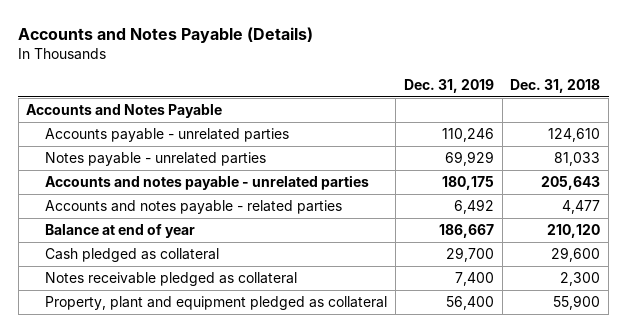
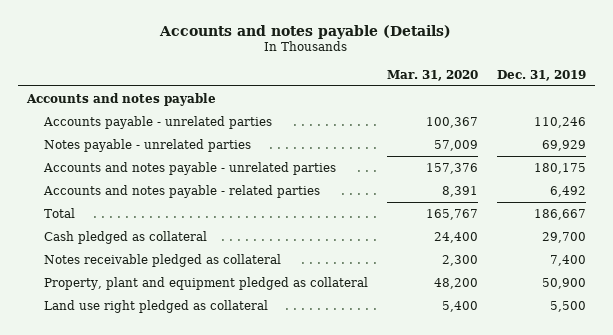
- Accounts and Notes Payable (Details)
+ Accounts and notes payable (Details)
- | Dec. 31, 2019 | Dec. 31, 2018
+ | Mar. 31, 2020 | Dec. 31, 2019
- Accounts and Notes Payable
+ Accounts and notes payable
- Balance at end of year | 186,667 | 210,120
+ Total | 165,767 | 186,667
- Property, plant and equipment pledged as collateral | 56,400 | 55,900
+ Property, plant and equipment pledged as collateral | 48,200 | 50,900
+ Land use right pledged as collateral | 5,400 | 5,500

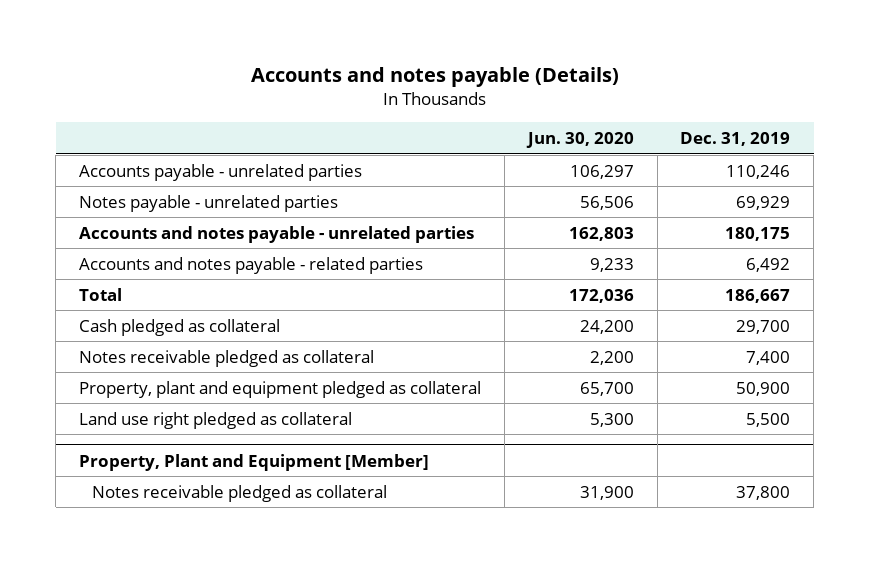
- | Mar. 31, 2020 | Dec. 31, 2019
+ | Jun. 30, 2020 | Dec. 31, 2019
- Accounts and notes payable
+ Property, Plant and Equipment [Member]
+ Notes receivable pledged as collateral | 31,900 | 37,800

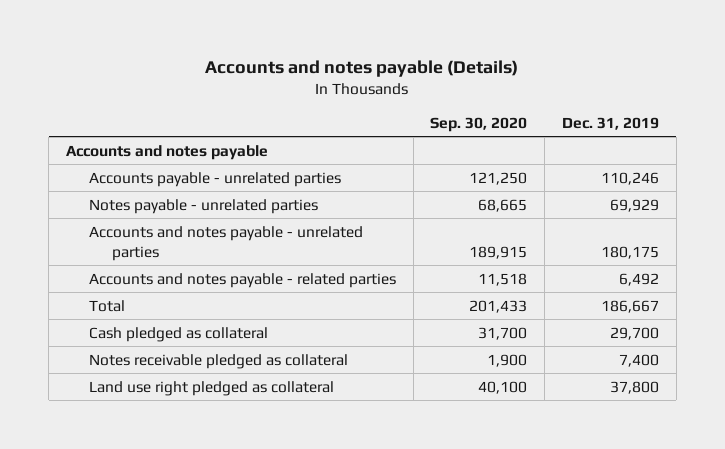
- | Jun. 30, 2020 | Dec. 31, 2019
+ | Sep. 30, 2020 | Dec. 31, 2019
+ Accounts and notes payable
- Property, plant and equipment pledged as collateral | 65,700 | 50,900
- Land use right pledged as collateral | 5,300 | 5,500
- Property, Plant and Equipment [Member]
- Notes receivable pledged as collateral | 31,900 | 37,800
+ Land use right pledged as collateral | 40,100 | 37,800

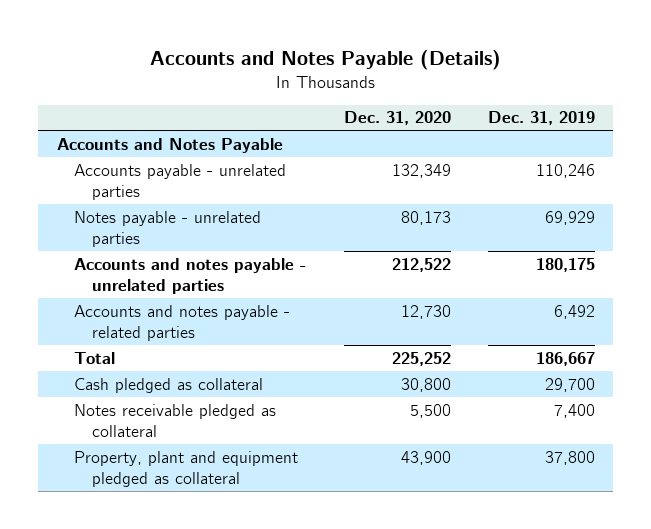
- Accounts and notes payable (Details)
+ Accounts and Notes Payable (Details)
- | Sep. 30, 2020 | Dec. 31, 2019
+ | Dec. 31, 2020 | Dec. 31, 2019
- Accounts and notes payable
+ Accounts and Notes Payable
- Land use right pledged as collateral | 40,100 | 37,800
+ Property, plant and equipment pledged as collateral | 43,900 | 37,800

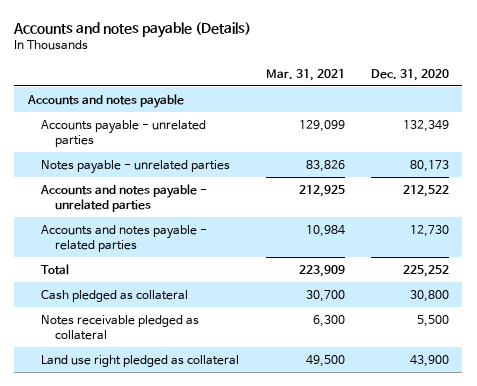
- Accounts and Notes Payable (Details)
+ Accounts and notes payable (Details)
- | Dec. 31, 2020 | Dec. 31, 2019
+ | Mar. 31, 2021 | Dec. 31, 2020
- Accounts and Notes Payable
+ Accounts and notes payable
- Property, plant and equipment pledged as collateral | 43,900 | 37,800
+ Land use right pledged as collateral | 49,500 | 43,900

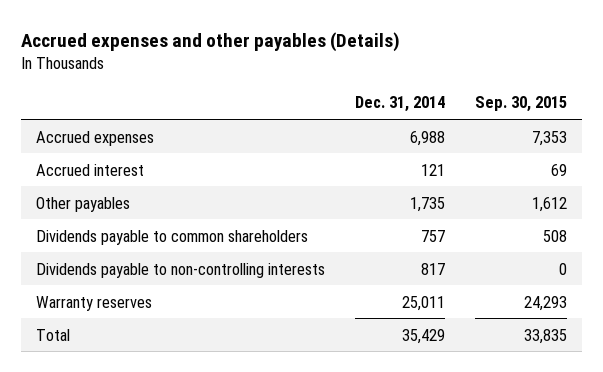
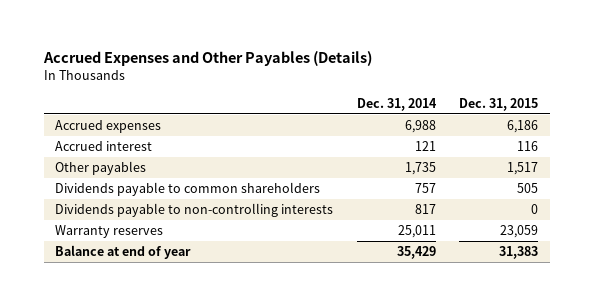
- Accrued expenses and other payables (Details)
+ Accrued Expenses and Other Payables (Details)
- | Dec. 31, 2014 | Sep. 30, 2015
+ | Dec. 31, 2014 | Dec. 31, 2015
- Total | 35,429 | 33,835
+ Balance at end of year | 35,429 | 31,383

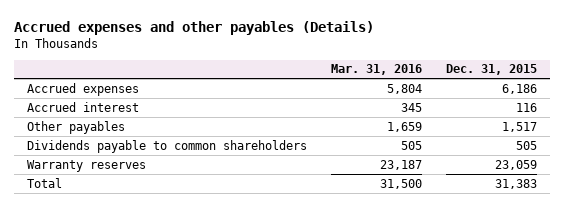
- Accrued Expenses and Other Payables (Details)
+ Accrued expenses and other payables (Details)
- | Dec. 31, 2014 | Dec. 31, 2015
+ | Mar. 31, 2016 | Dec. 31, 2015
- Dividends payable to non-controlling interests | 817 | 0
- Balance at end of year | 35,429 | 31,383
+ Total | 31,500 | 31,383

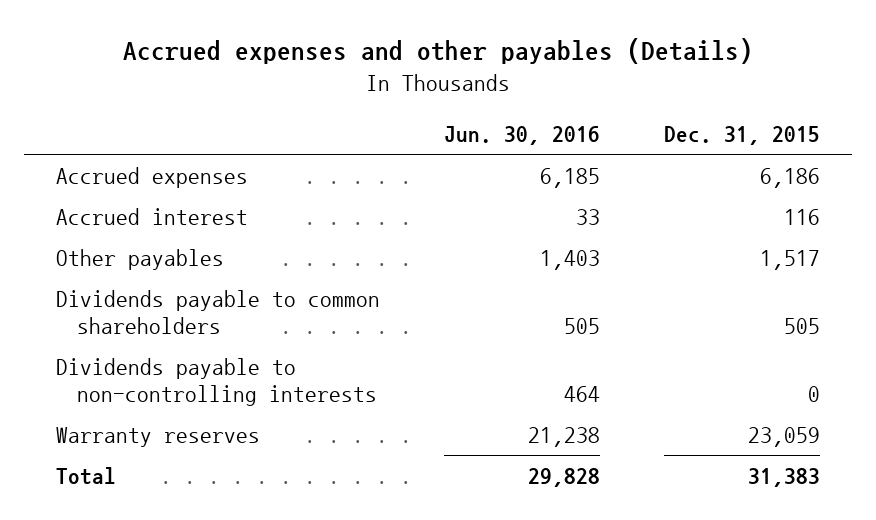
- | Mar. 31, 2016 | Dec. 31, 2015
+ | Jun. 30, 2016 | Dec. 31, 2015
+ Dividends payable to non-controlling interests | 464 | 0

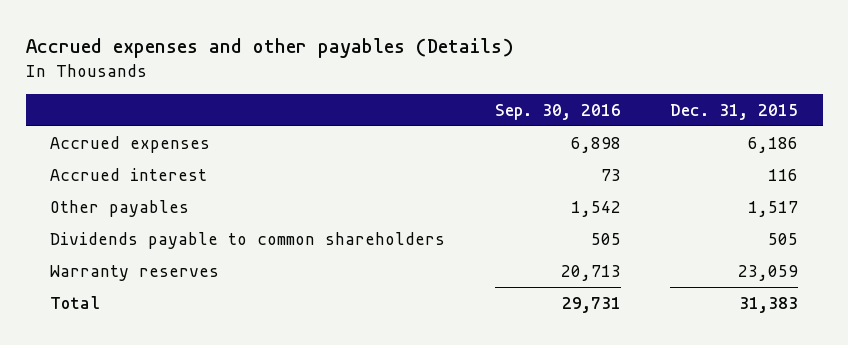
- | Jun. 30, 2016 | Dec. 31, 2015
+ | Sep. 30, 2016 | Dec. 31, 2015
- Dividends payable to non-controlling interests | 464 | 0

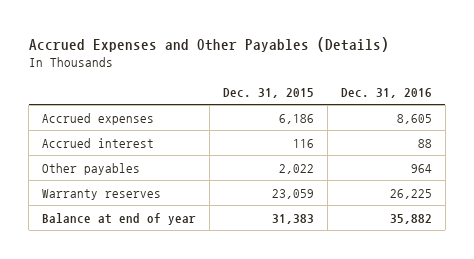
- Accrued expenses and other payables (Details)
+ Accrued Expenses and Other Payables (Details)
- | Sep. 30, 2016 | Dec. 31, 2015
+ | Dec. 31, 2015 | Dec. 31, 2016
- Other payables | 1,542 | 1,517
- Dividends payable to common shareholders | 505 | 505
+ Other payables | 2,022 | 964
- Total | 29,731 | 31,383
+ Balance at end of year | 31,383 | 35,882

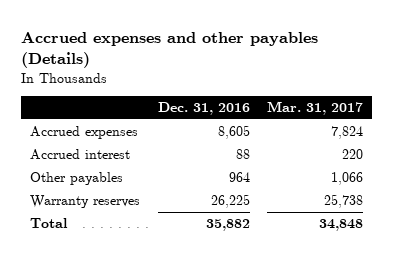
- Accrued Expenses and Other Payables (Details)
+ Accrued expenses and other payables (Details)
- | Dec. 31, 2015 | Dec. 31, 2016
+ | Dec. 31, 2016 | Mar. 31, 2017
- Balance at end of year | 31,383 | 35,882
+ Total | 35,882 | 34,848

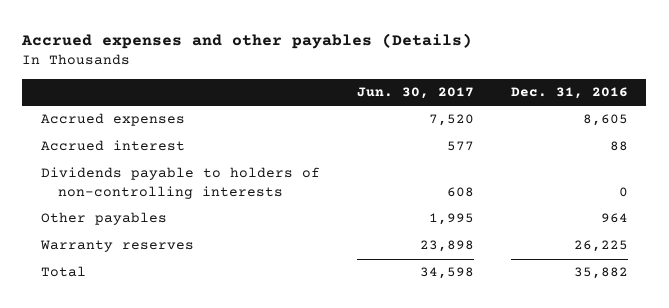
- | Dec. 31, 2016 | Mar. 31, 2017
+ | Jun. 30, 2017 | Dec. 31, 2016
+ Dividends payable to holders of non-controlling interests | 608 | 0

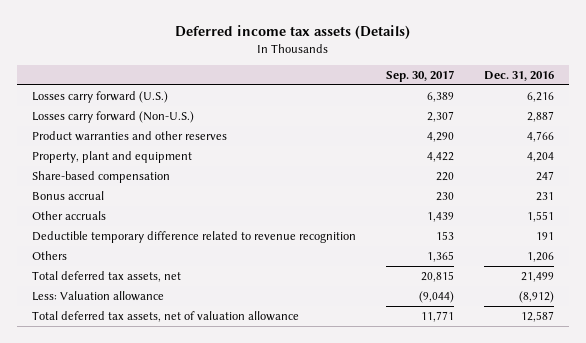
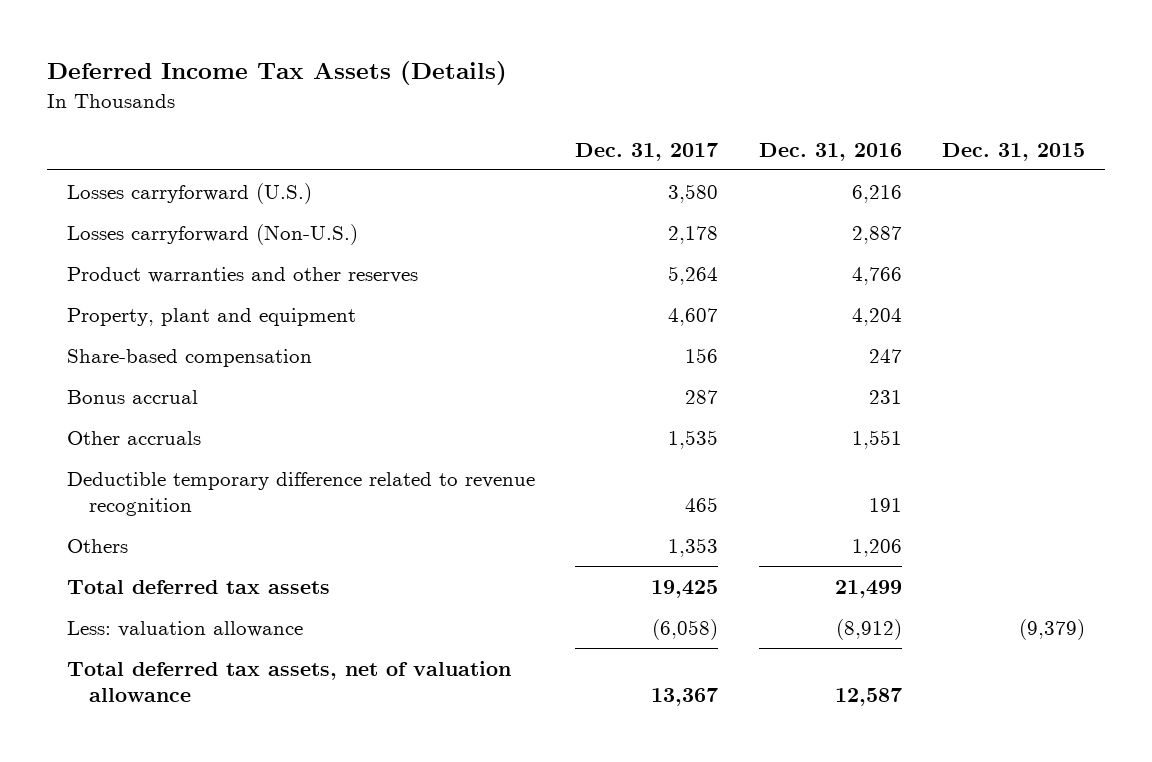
- Deferred income tax assets (Details)
+ Deferred Income Tax Assets (Details)
- | Sep. 30, 2017 | Dec. 31, 2016
+ | Dec. 31, 2017 | Dec. 31, 2016 | Dec. 31, 2015
- Losses carry forward (U.S.) | 6,389 | 6,216
- Losses carry forward (Non-U.S.) | 2,307 | 2,887
+ Losses carryforward (U.S.) | 3,580 | 6,216 |
+ Losses carryforward (Non-U.S.) | 2,178 | 2,887 |
- Total deferred tax assets, net | 20,815 | 21,499
- Less: Valuation allowance | (9,044) | (8,912)
+ Total deferred tax assets | 19,425 | 21,499 |
+ Less: valuation allowance | (6,058) | (8,912) | (9,379)

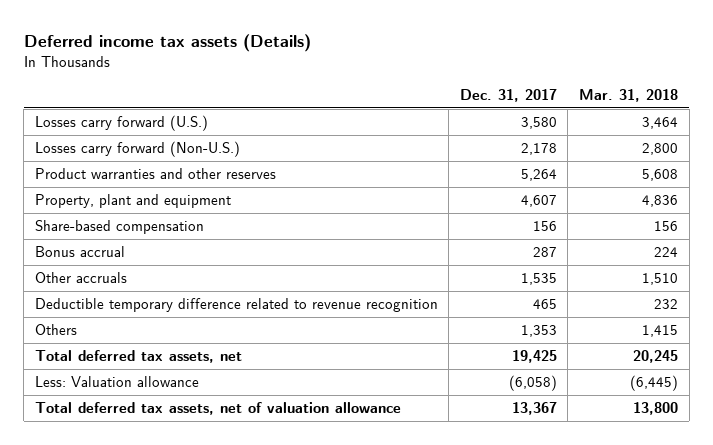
- Deferred Income Tax Assets (Details)
+ Deferred income tax assets (Details)
- | Dec. 31, 2017 | Dec. 31, 2016 | Dec. 31, 2015
+ | Dec. 31, 2017 | Mar. 31, 2018
- Losses carryforward (U.S.) | 3,580 | 6,216 |
- Losses carryforward (Non-U.S.) | 2,178 | 2,887 |
+ Losses carry forward (U.S.) | 3,580 | 3,464
+ Losses carry forward (Non-U.S.) | 2,178 | 2,800
- Total deferred tax assets | 19,425 | 21,499 |
- Less: valuation allowance | (6,058) | (8,912) | (9,379)
+ Total deferred tax assets, net | 19,425 | 20,245
+ Less: Valuation allowance | (6,058) | (6,445)

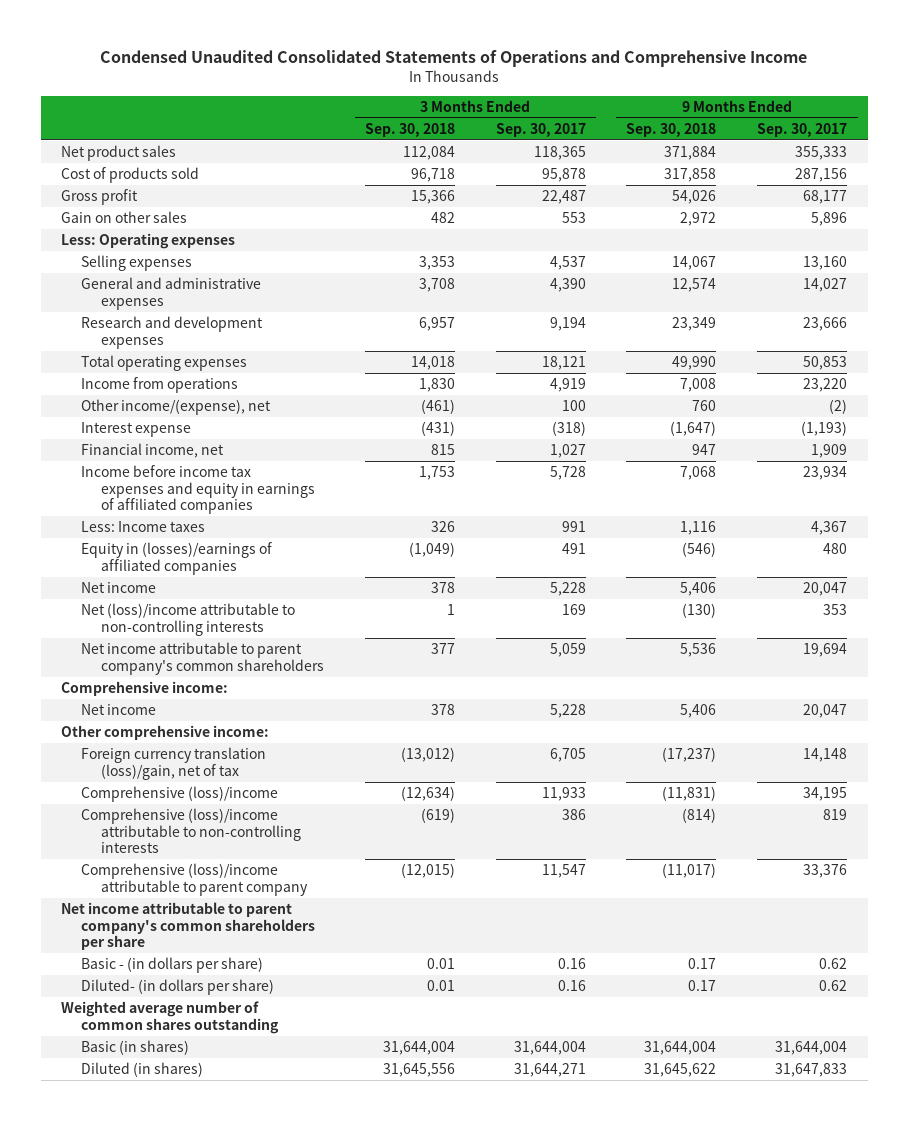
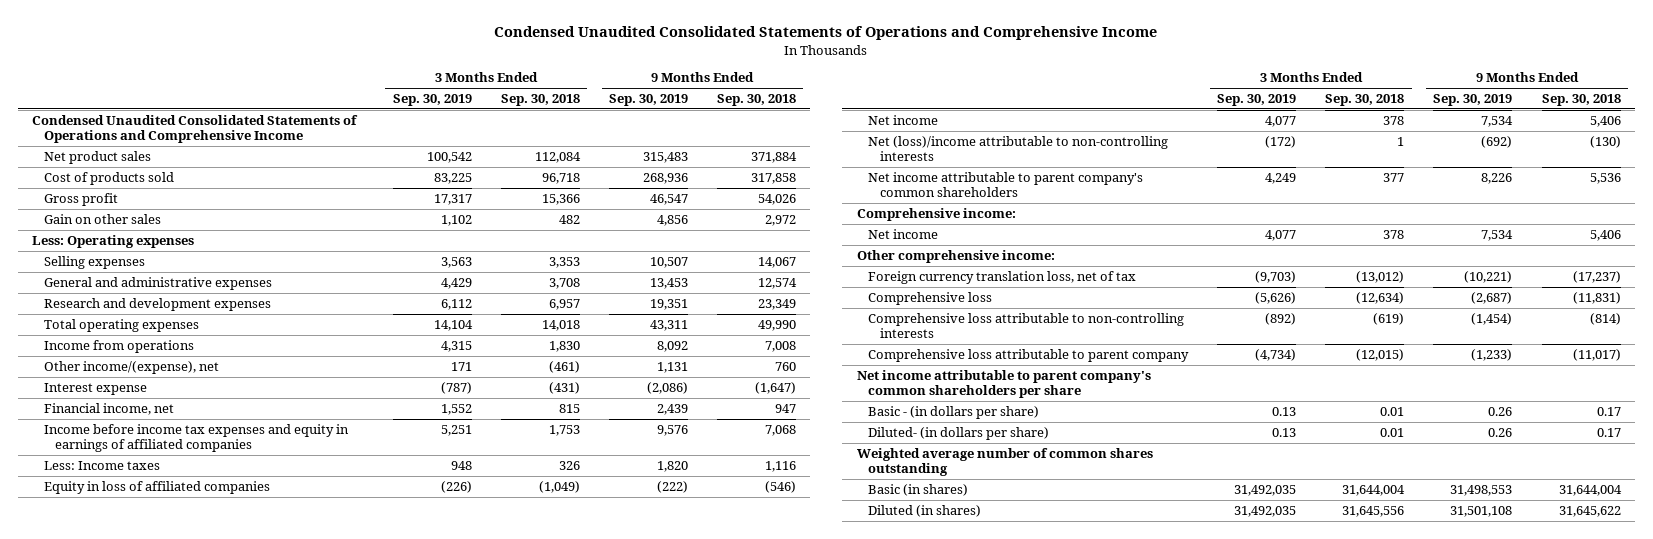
- | 3 Months Ended Sep. 30, 2018 | 3 Months Ended Sep. 30, 2017 | 9 Months Ended Sep. 30, 2018 | 9 Months Ended Sep. 30, 2017
+ | 3 Months Ended Sep. 30, 2019 | 3 Months Ended Sep. 30, 2018 | 9 Months Ended Sep. 30, 2019 | 9 Months Ended Sep. 30, 2018
+ Condensed Unaudited Consolidated Statements of Operations and Comprehensive Income
- Equity in (losses)/earnings of affiliated companies | (1,049) | 491 | (546) | 480
+ Equity in loss of affiliated companies | (226) | (1,049) | (222) | (546)
- Foreign currency translation (loss)/gain, net of tax | (13,012) | 6,705 | (17,237) | 14,148
- Comprehensive (loss)/income | (12,634) | 11,933 | (11,831) | 34,195
- Comprehensive (loss)/income attributable to non-controlling interests | (619) | 386 | (814) | 819
- Comprehensive (loss)/income attributable to parent company | (12,015) | 11,547 | (11,017) | 33,376
+ Foreign currency translation loss, net of tax | (9,703) | (13,012) | (10,221) | (17,237)
+ Comprehensive loss | (5,626) | (12,634) | (2,687) | (11,831)
+ Comprehensive loss attributable to non-controlling interests | (892) | (619) | (1,454) | (814)
+ Comprehensive loss attributable to parent company | (4,734) | (12,015) | (1,233) | (11,017)

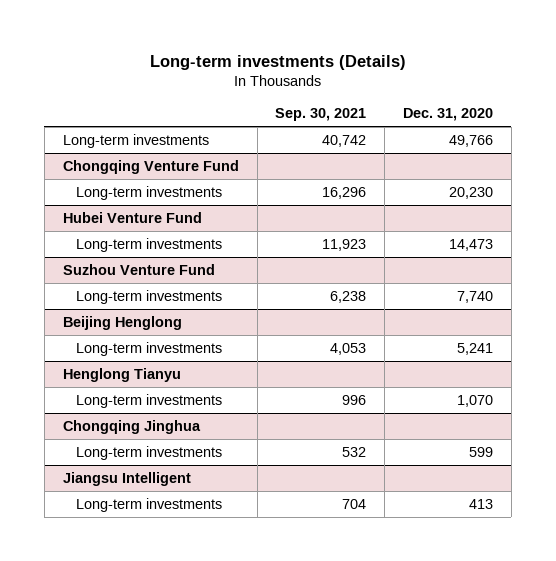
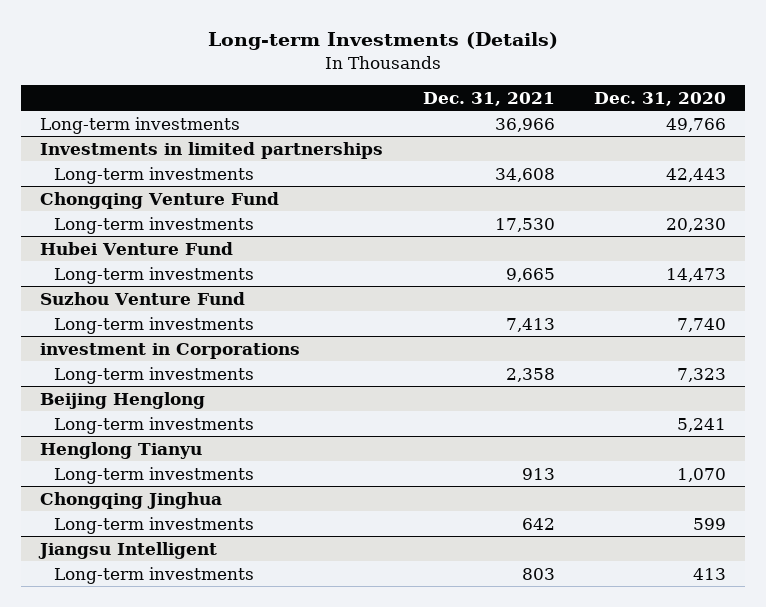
- Long-term investments (Details)
+ Long-term Investments (Details)
- | Sep. 30, 2021 | Dec. 31, 2020
+ | Dec. 31, 2021 | Dec. 31, 2020
+ Investments in limited partnerships
+ Long-term investments | 34,608 | 42,443
+ investment in Corporations
+ Long-term investments | 2,358 | 7,323

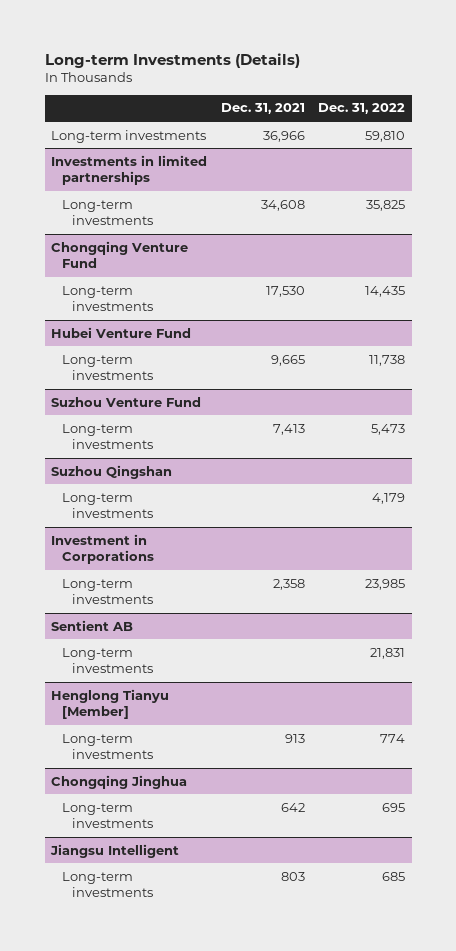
- | Dec. 31, 2021 | Dec. 31, 2020
+ | Dec. 31, 2021 | Dec. 31, 2022
- investment in Corporations
+ Suzhou Qingshan
+ Long-term investments | | 4,179
+ Investment in Corporations
- Beijing Henglong
+ Sentient AB
- Henglong Tianyu
+ Henglong Tianyu [Member]

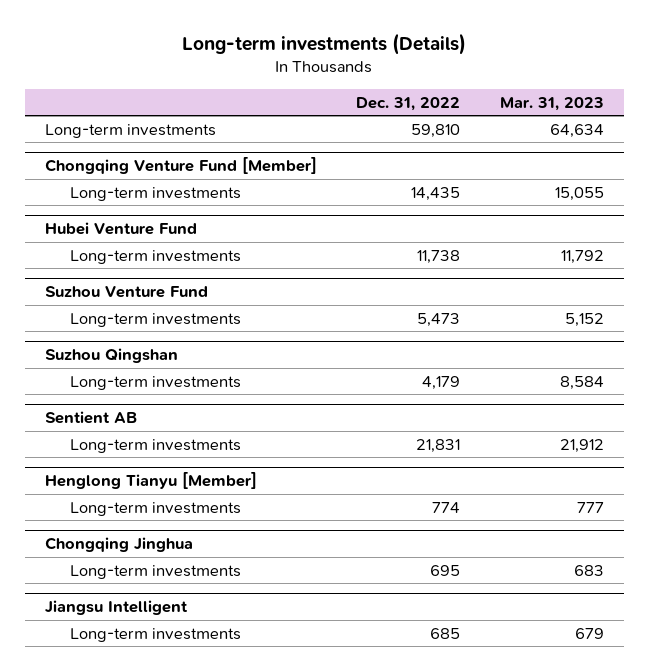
- Long-term Investments (Details)
+ Long-term investments (Details)
- | Dec. 31, 2021 | Dec. 31, 2022
+ | Dec. 31, 2022 | Mar. 31, 2023
- Investments in limited partnerships
- Long-term investments | 34,608 | 35,825
- Chongqing Venture Fund
+ Chongqing Venture Fund [Member]
- Investment in Corporations
- Long-term investments | 2,358 | 23,985

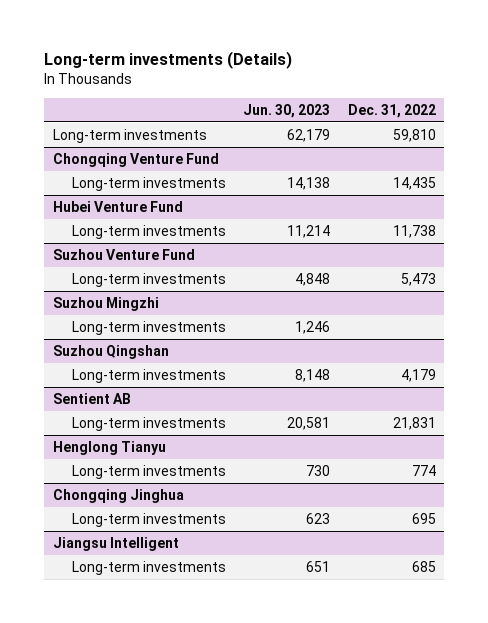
- | Dec. 31, 2022 | Mar. 31, 2023
+ | Jun. 30, 2023 | Dec. 31, 2022
- Chongqing Venture Fund [Member]
+ Chongqing Venture Fund
+ Suzhou Mingzhi
+ Long-term investments | 1,246 |
- Henglong Tianyu [Member]
+ Henglong Tianyu

